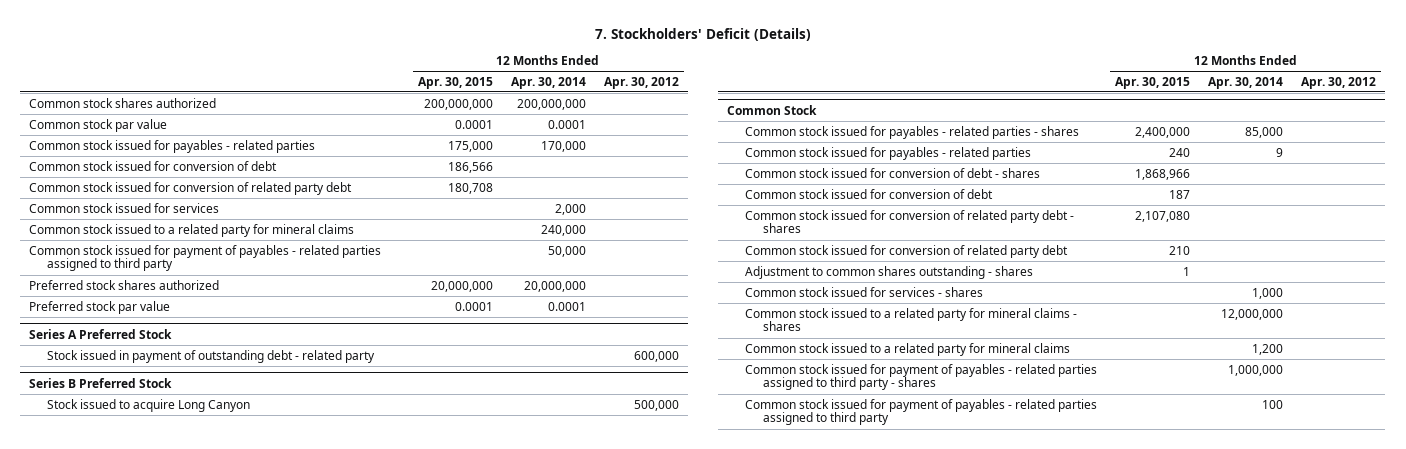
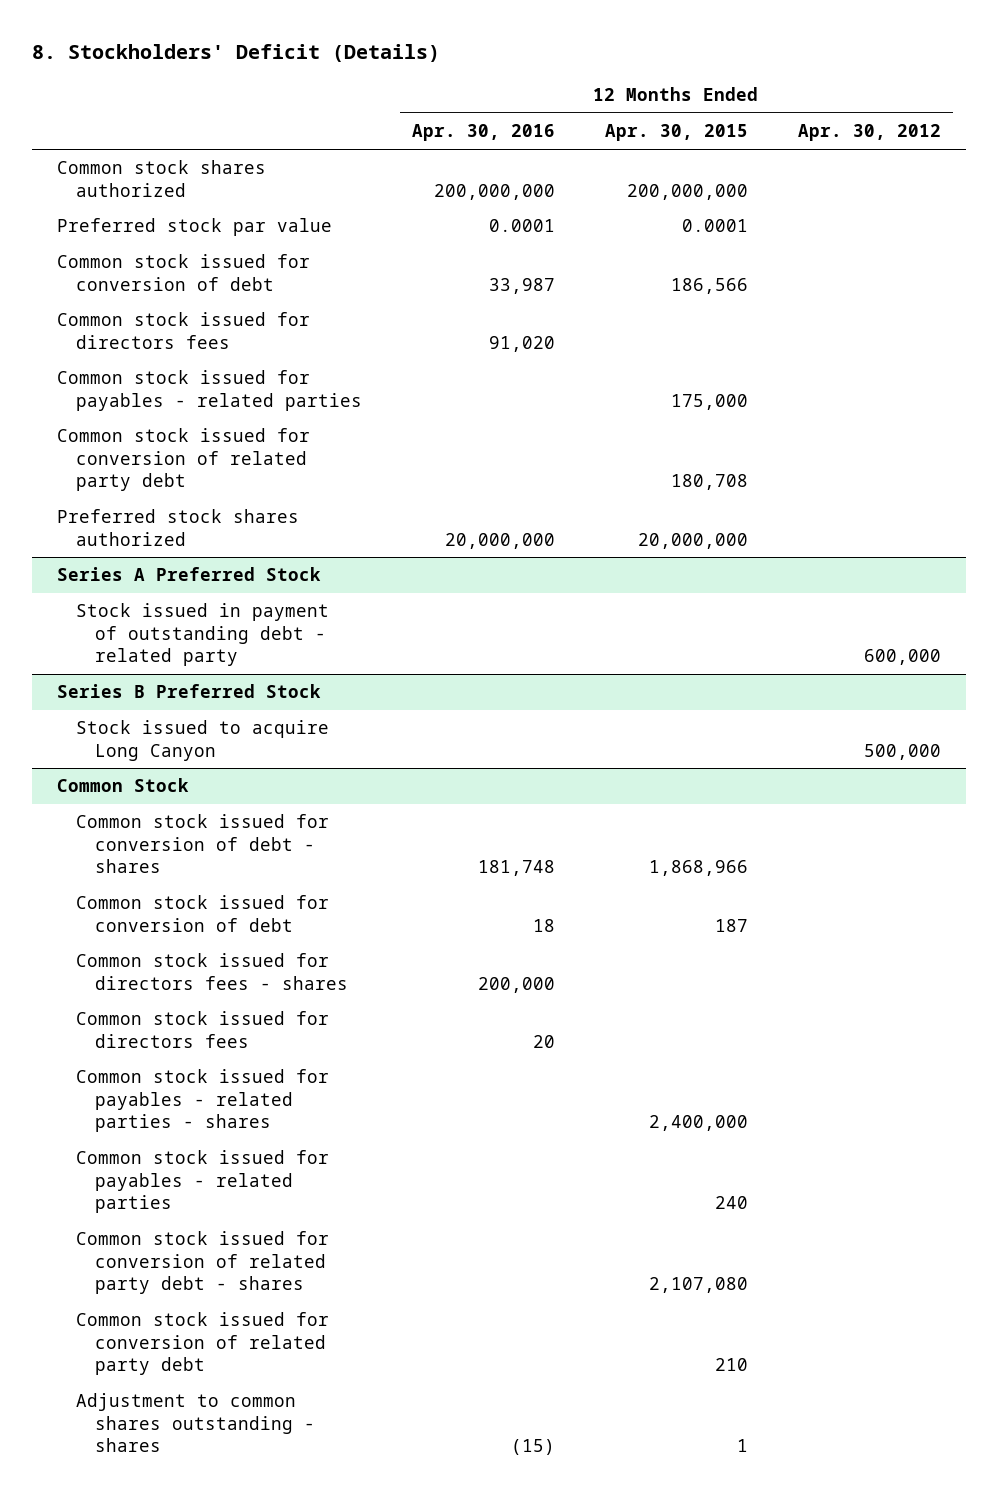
- 7. Stockholders' Deficit (Details)
+ 8. Stockholders' Deficit (Details)
- | 12 Months Ended Apr. 30, 2015 | 12 Months Ended Apr. 30, 2014 | 12 Months Ended Apr. 30, 2012
+ | 12 Months Ended Apr. 30, 2016 | 12 Months Ended Apr. 30, 2015 | 12 Months Ended Apr. 30, 2012
- Common stock par value | 0.0001 | 0.0001 |
moved up: Preferred stock par value | 0.0001 | 0.0001 |
+ Common stock issued for directors fees | 91,020 | |
moved down: Common stock issued for payables - related parties | | 175,000 |
- Common stock issued for services | | 2,000 |
- Common stock issued to a related party for mineral claims | | 240,000 |
- Common stock issued for payment of payables - related parties assigned to third party | | 50,000 |
@ Common Stock
+ Common stock issued for directors fees - shares | 200,000 | |
+ Common stock issued for directors fees | 20 | |
moved down: Common stock issued for payables - related parties - shares | | 2,400,000 |
moved down: Common stock issued for payables - related parties | | 240 |
- Common stock issued for services - shares | | 1,000 |
- Common stock issued to a related party for mineral claims - shares | | 12,000,000 |
- Common stock issued to a related party for mineral claims | | 1,200 |
- Common stock issued for payment of payables - related parties assigned to third party - shares | | 1,000,000 |
- Common stock issued for payment of payables - related parties assigned to third party | | 100 |

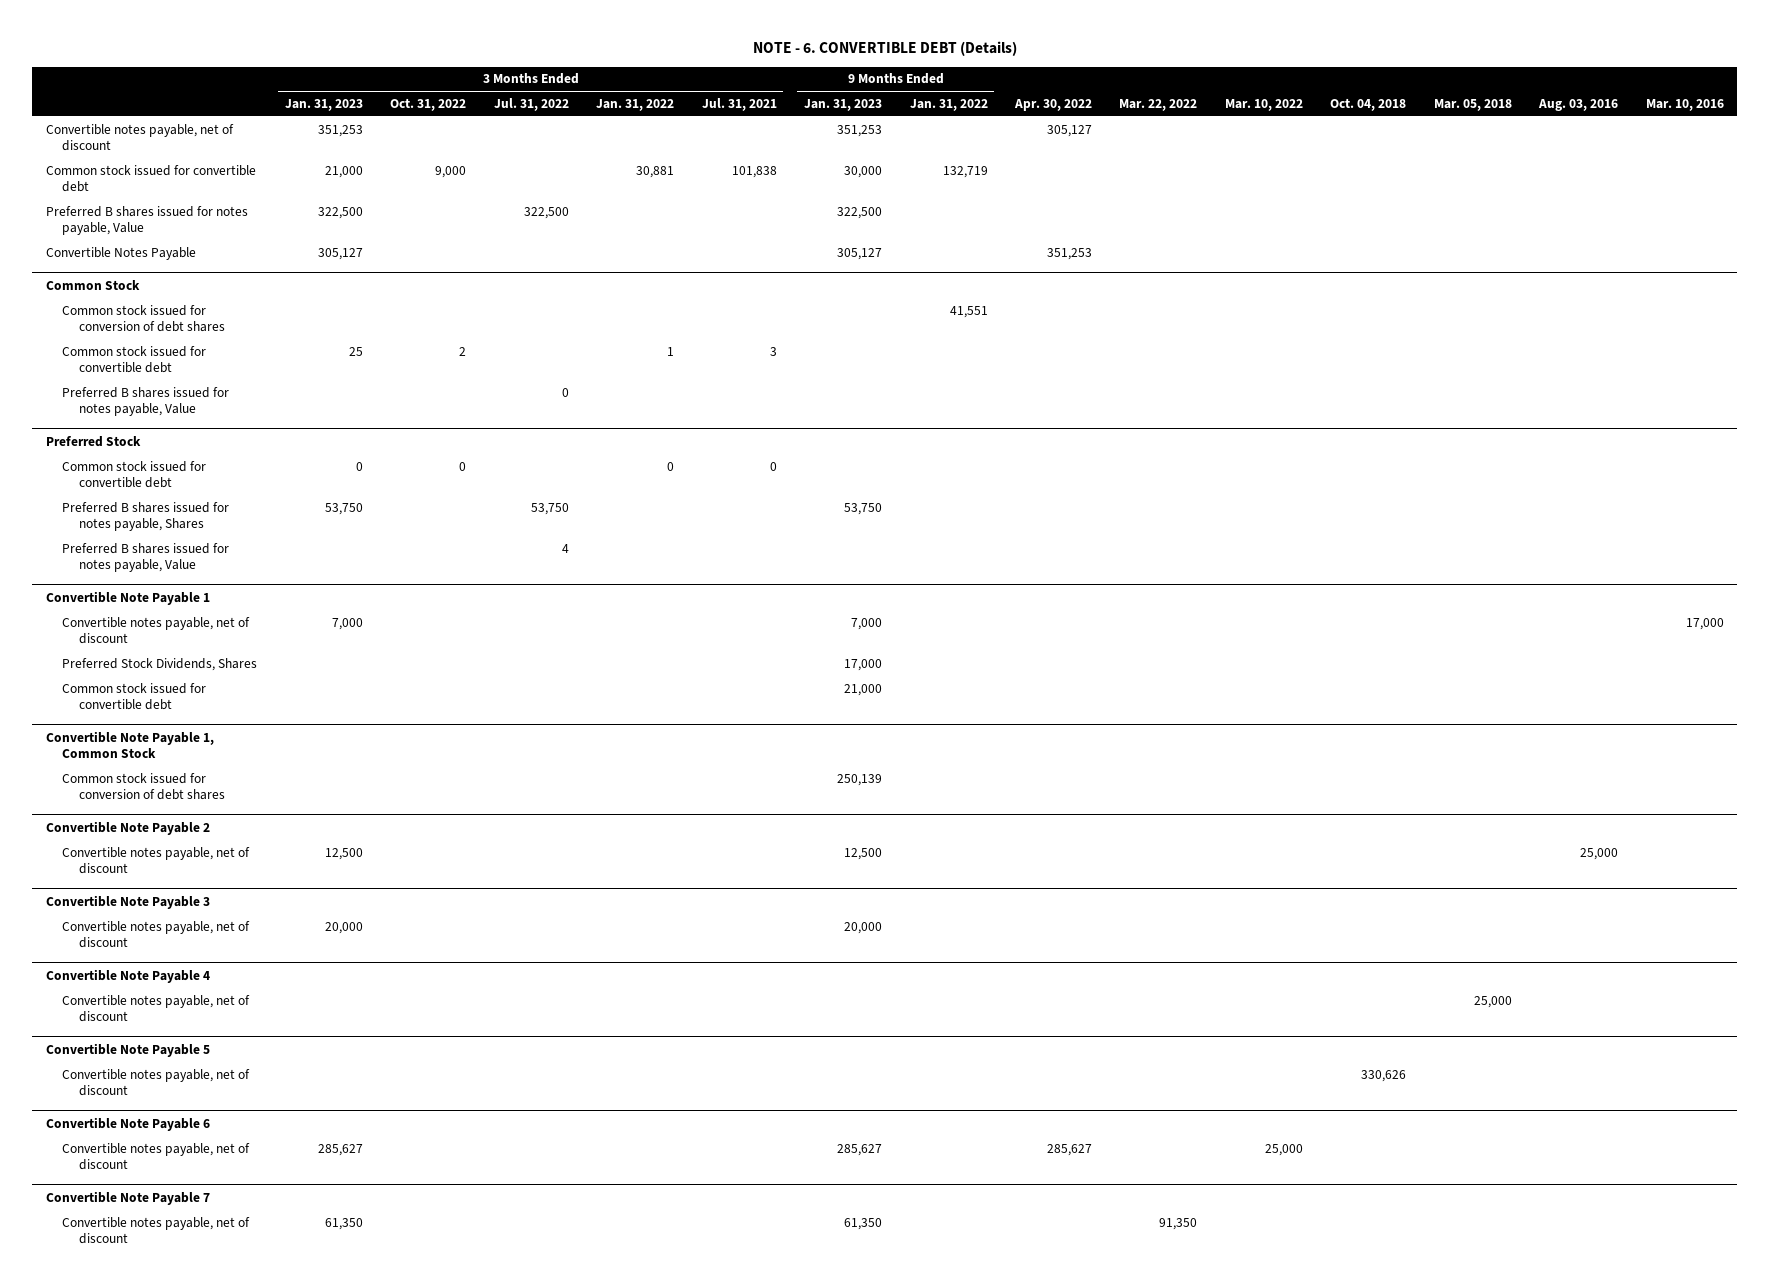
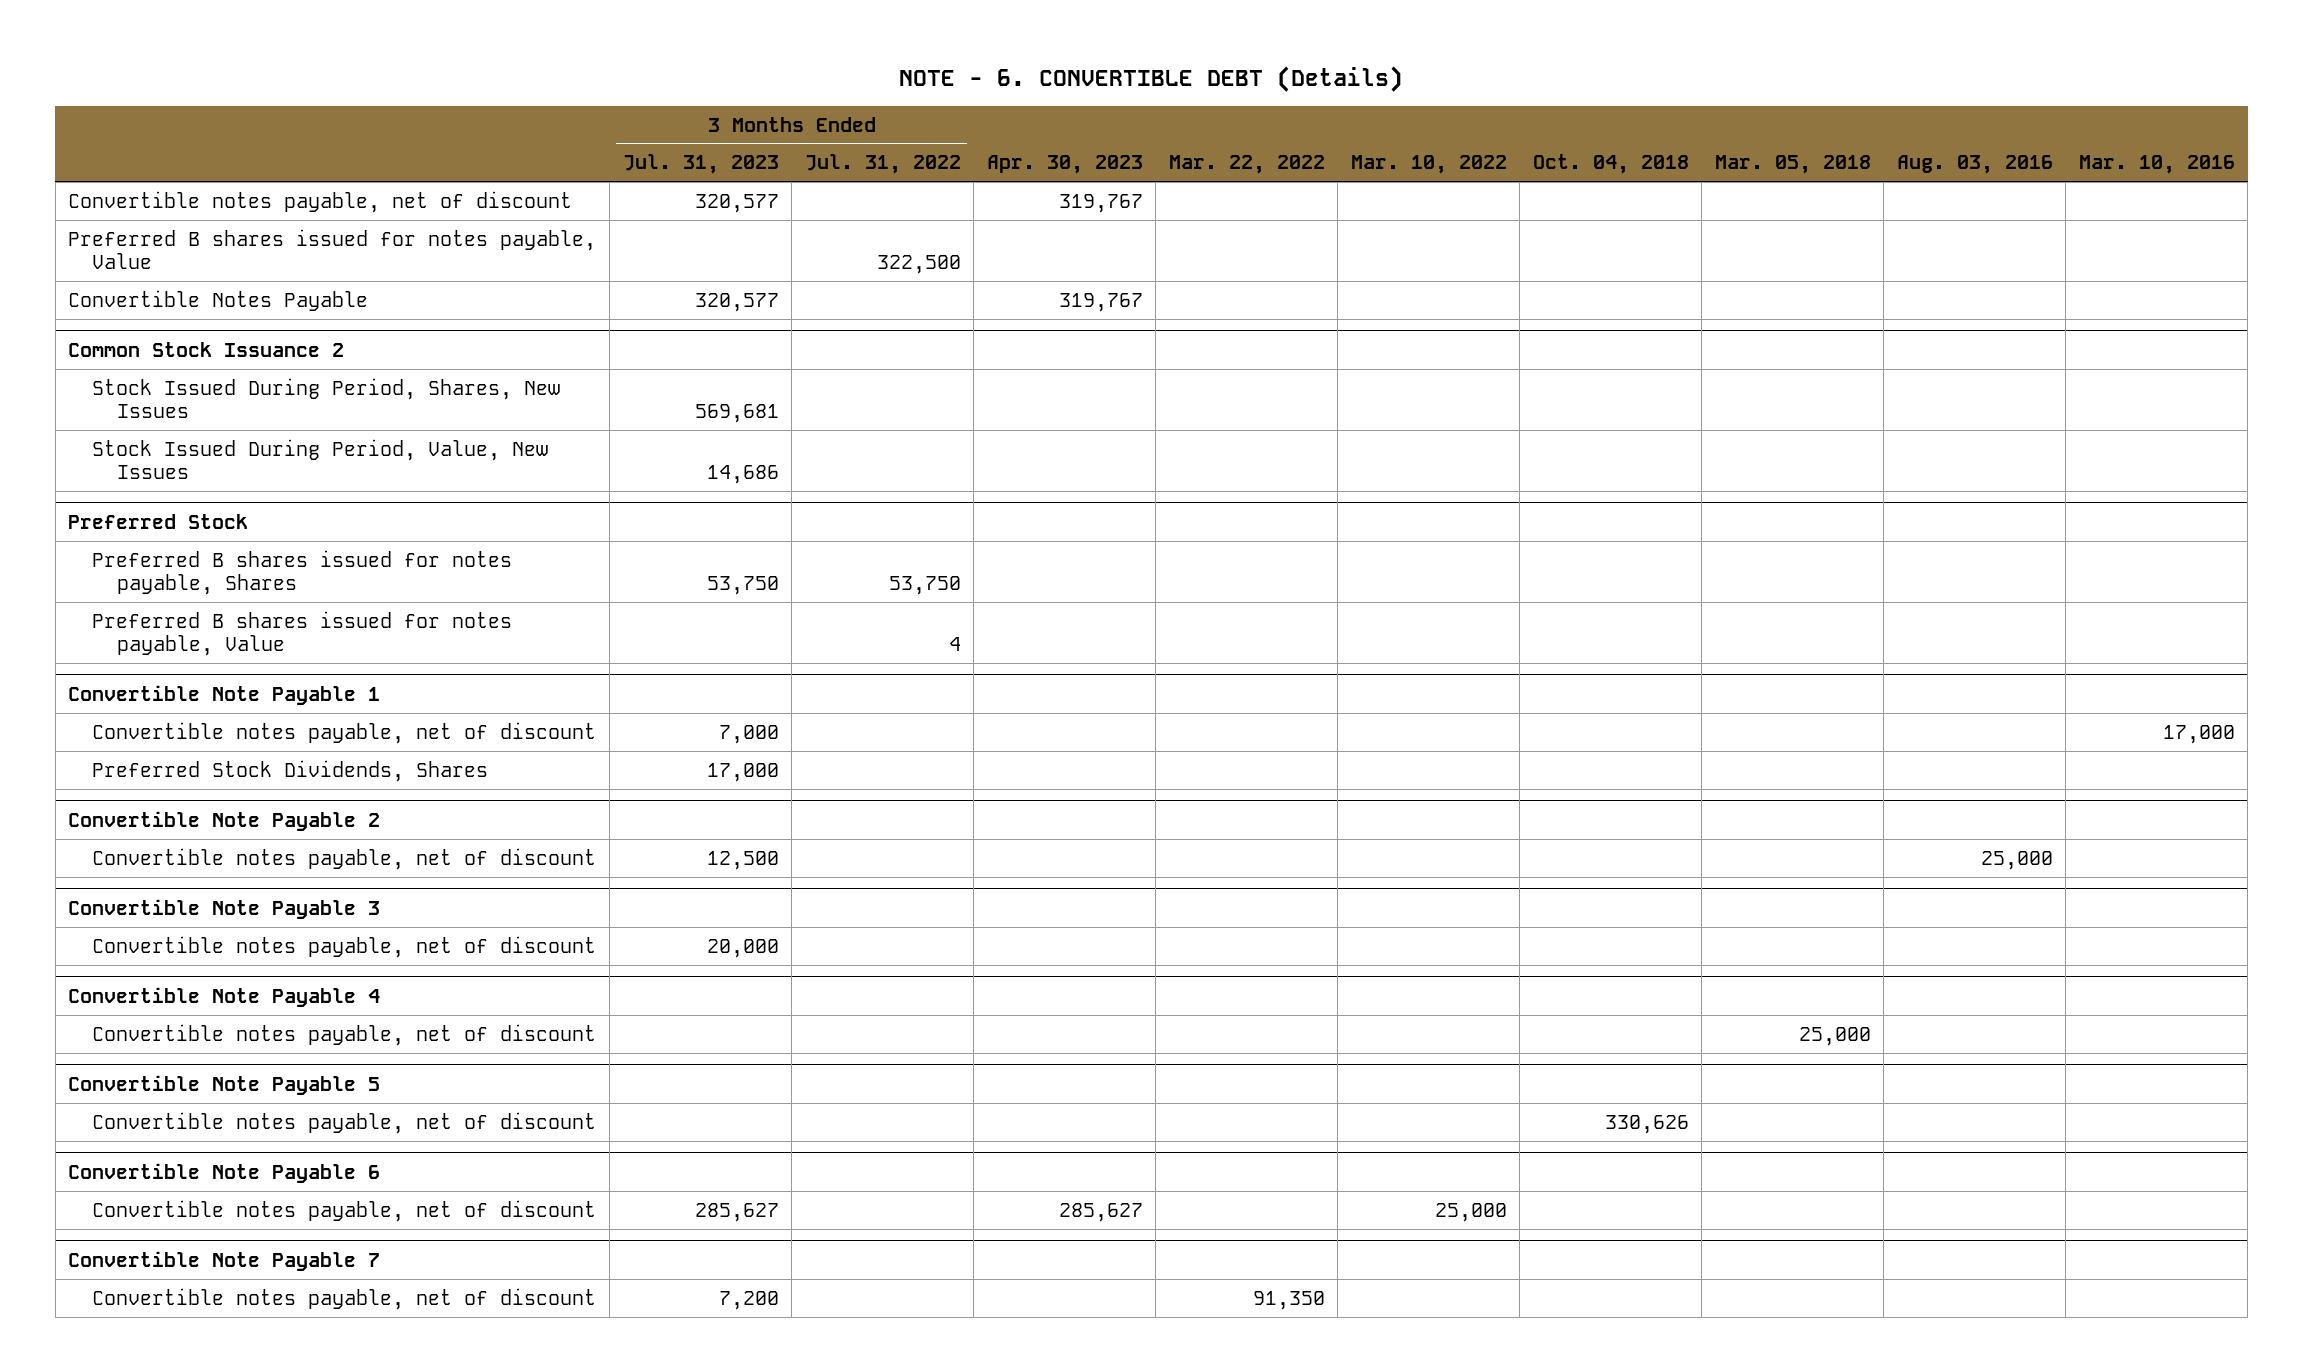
- | 3 Months Ended Jan. 31, 2023 | 3 Months Ended Oct. 31, 2022 | 3 Months Ended Jul. 31, 2022 | 3 Months Ended Jan. 31, 2022 | 3 Months Ended Jul. 31, 2021 | 9 Months Ended Jan. 31, 2023 | 9 Months Ended Jan. 31, 2022 | Apr. 30, 2022 | Mar. 22, 2022 | Mar. 10, 2022 | Oct. 04, 2018 | Mar. 05, 2018 | Aug. 03, 2016 | Mar. 10, 2016
+ | 3 Months Ended Jul. 31, 2023 | 3 Months Ended Jul. 31, 2022 | Apr. 30, 2023 | Mar. 22, 2022 | Mar. 10, 2022 | Oct. 04, 2018 | Mar. 05, 2018 | Aug. 03, 2016 | Mar. 10, 2016
- Common stock issued for convertible debt | 21,000 | 9,000 | | 30,881 | 101,838 | 30,000 | 132,719 | | | | | | |
- Common Stock
- Common stock issued for conversion of debt shares | | | | | | | 41,551 | | | | | | |
- Common stock issued for convertible debt | 25 | 2 | | 1 | 3 | | | | | | | | |
- Preferred B shares issued for notes payable, Value | | | 0 | | | | | | | | | | |
+ Common Stock Issuance 2
+ Stock Issued During Period, Shares, New Issues | 569,681 | | | | | | | |
+ Stock Issued During Period, Value, New Issues | 14,686 | | | | | | | |
@ Preferred Stock
- Common stock issued for convertible debt | 0 | 0 | | 0 | 0 | | | | | | | | |
@ Convertible Note Payable 1
- Common stock issued for convertible debt | | | | | | 21,000 | | | | | | | |
- Convertible Note Payable 1, Common Stock
- Common stock issued for conversion of debt shares | | | | | | 250,139 | | | | | | | |

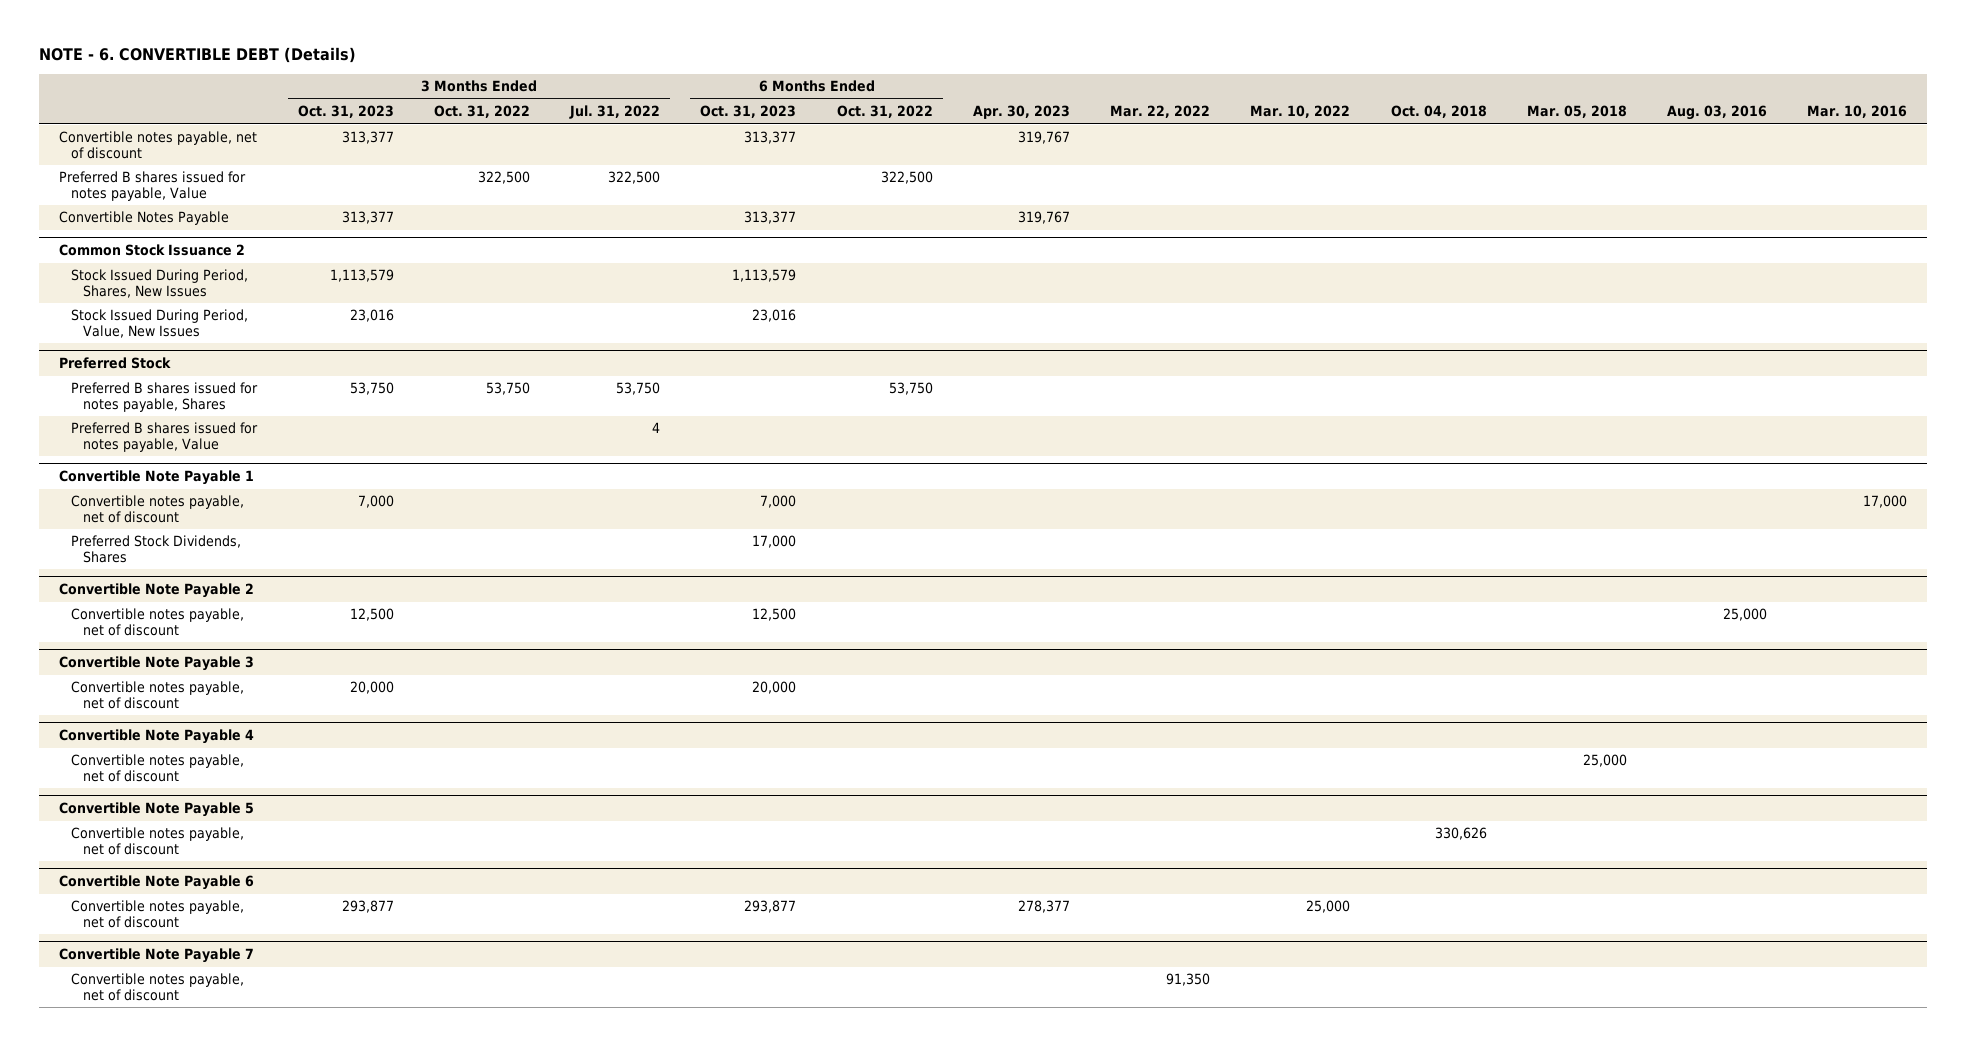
- | 3 Months Ended Jul. 31, 2023 | 3 Months Ended Jul. 31, 2022 | Apr. 30, 2023 | Mar. 22, 2022 | Mar. 10, 2022 | Oct. 04, 2018 | Mar. 05, 2018 | Aug. 03, 2016 | Mar. 10, 2016
+ | 3 Months Ended Oct. 31, 2023 | 3 Months Ended Oct. 31, 2022 | 3 Months Ended Jul. 31, 2022 | 6 Months Ended Oct. 31, 2023 | 6 Months Ended Oct. 31, 2022 | Apr. 30, 2023 | Mar. 22, 2022 | Mar. 10, 2022 | Oct. 04, 2018 | Mar. 05, 2018 | Aug. 03, 2016 | Mar. 10, 2016
@ Convertible Note Payable 6
- Convertible notes payable, net of discount | 285,627 | | 285,627 | | 25,000 | | | |
+ Convertible notes payable, net of discount | 293,877 | | | 293,877 | | 278,377 | | 25,000 | | | |

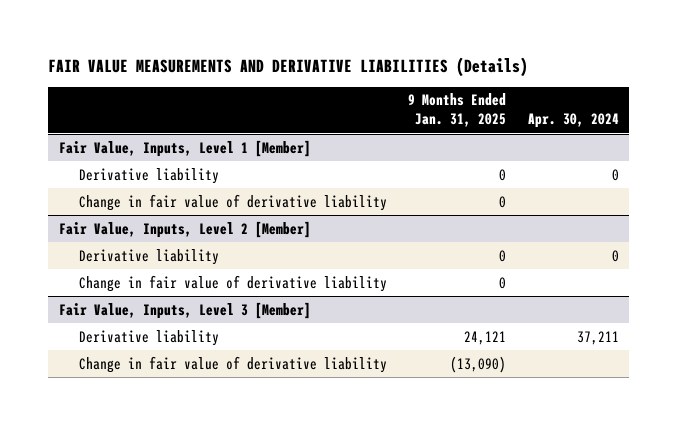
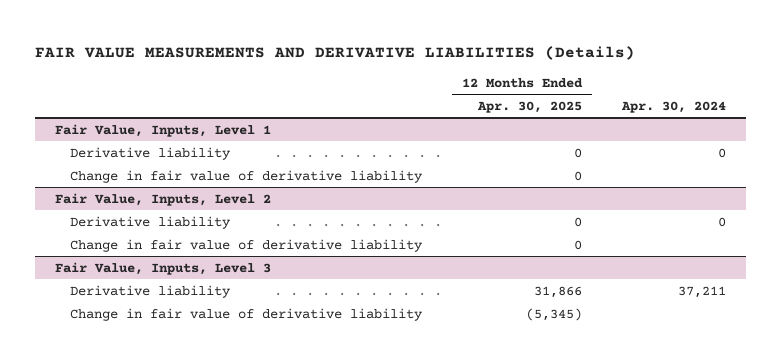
- | 9 Months Ended Jan. 31, 2025 | Apr. 30, 2024
+ | 12 Months Ended Apr. 30, 2025 | Apr. 30, 2024
- Fair Value, Inputs, Level 1 [Member]
+ Fair Value, Inputs, Level 1
- Fair Value, Inputs, Level 2 [Member]
+ Fair Value, Inputs, Level 2
- Fair Value, Inputs, Level 3 [Member]
+ Fair Value, Inputs, Level 3

